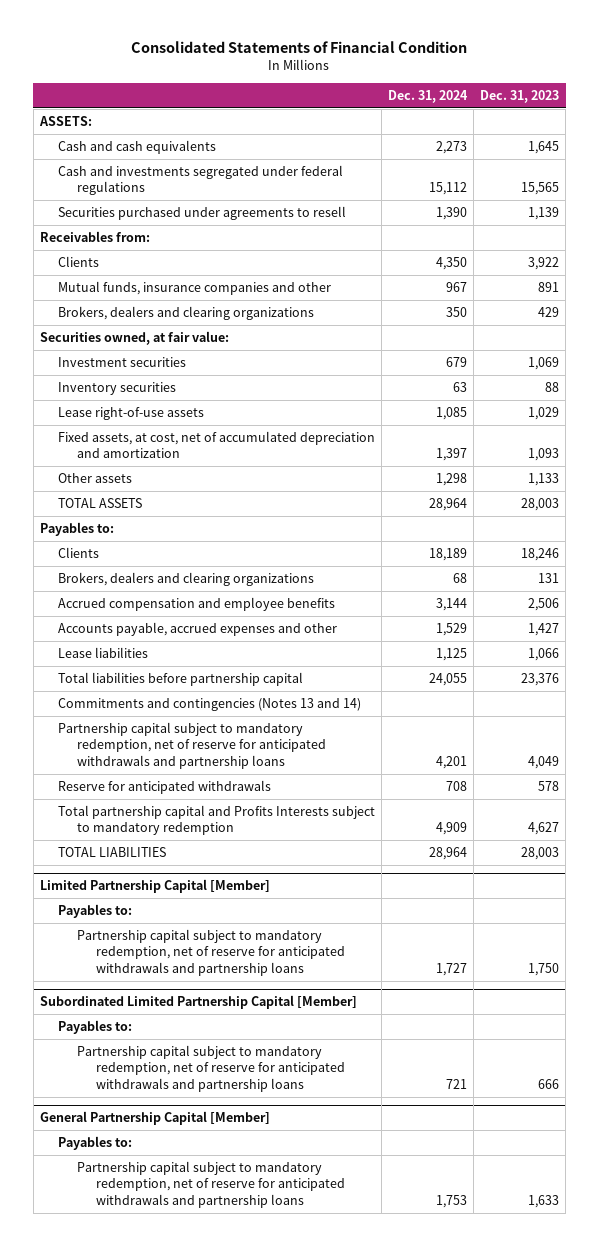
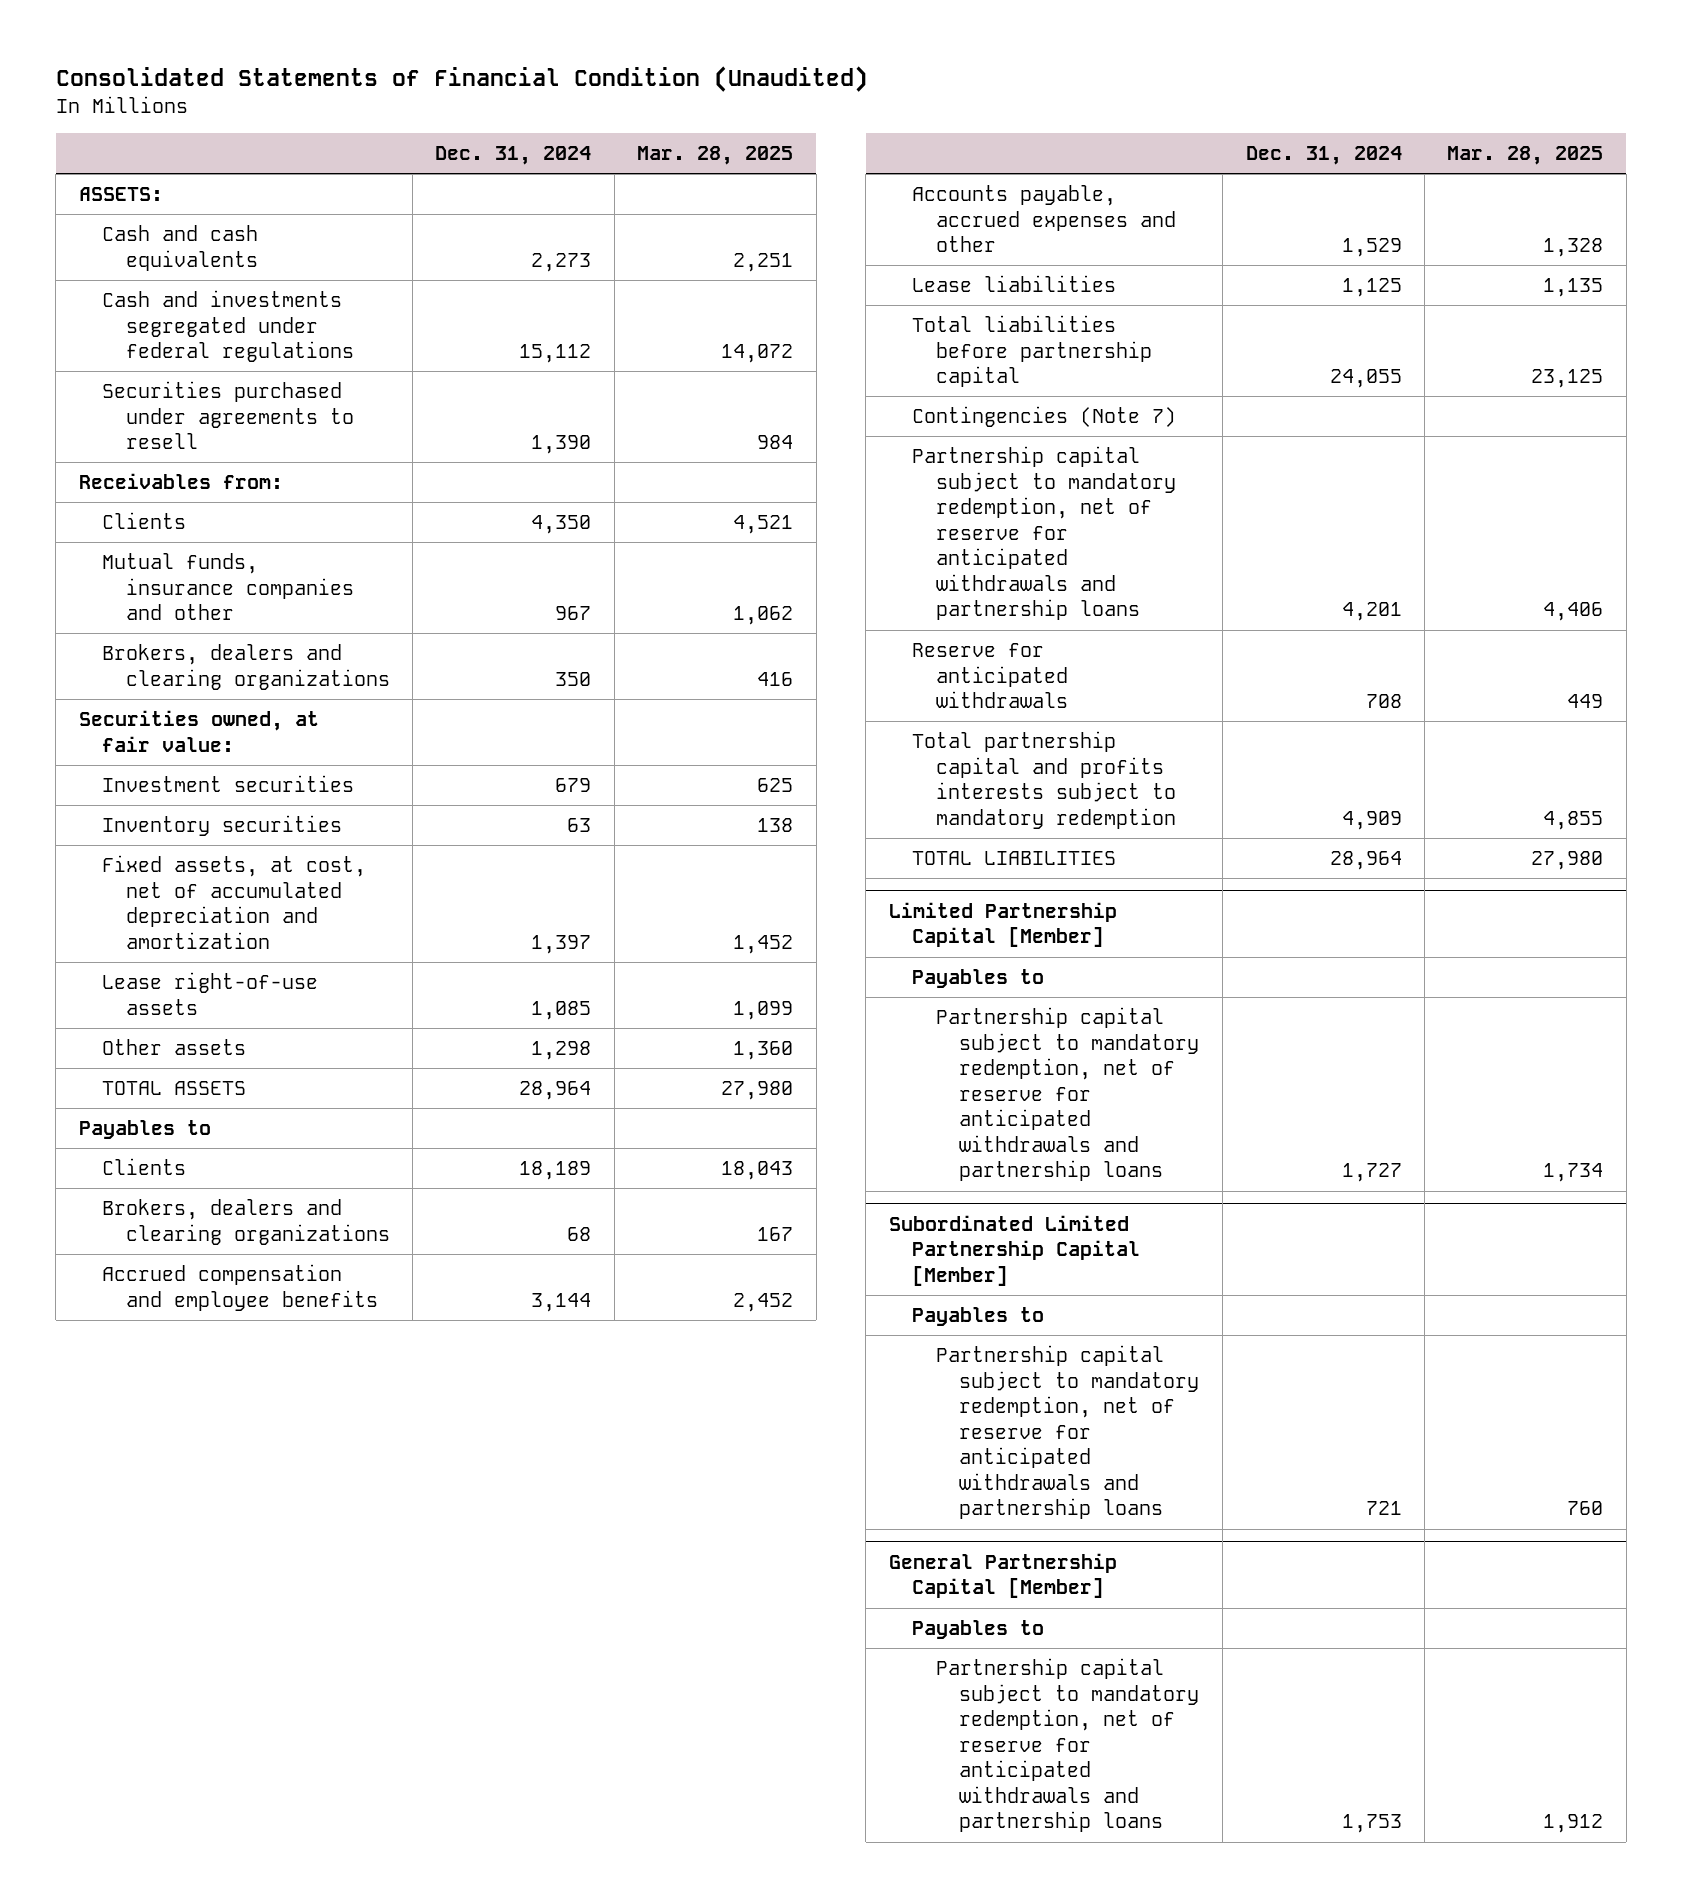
- Consolidated Statements of Financial Condition
+ Consolidated Statements of Financial Condition (Unaudited)
- | Dec. 31, 2024 | Dec. 31, 2023
+ | Dec. 31, 2024 | Mar. 28, 2025
moved down: Lease right-of-use assets | 1,085 | 1,099
- Payables to:
+ Payables to
- Commitments and contingencies (Notes 13 and 14)
+ Contingencies (Note 7)
- Total partnership capital and Profits Interests subject to mandatory redemption | 4,909 | 4,627
+ Total partnership capital and profits interests subject to mandatory redemption | 4,909 | 4,855
@ Limited Partnership Capital [Member]
- Payables to:
+ Payables to
@ Subordinated Limited Partnership Capital [Member]
- Payables to:
+ Payables to
@ General Partnership Capital [Member]
- Payables to:
+ Payables to

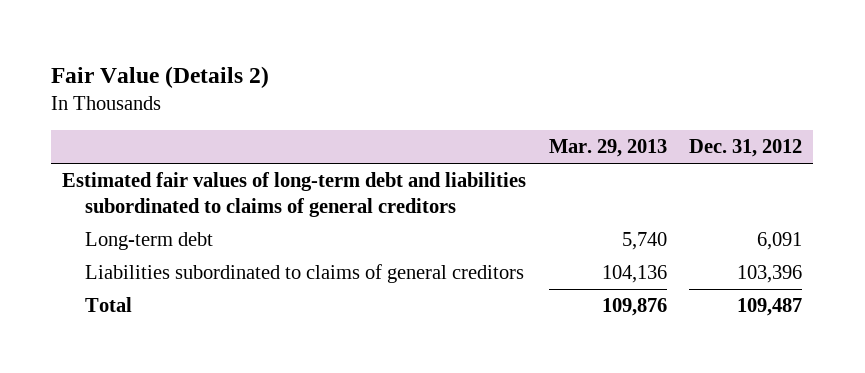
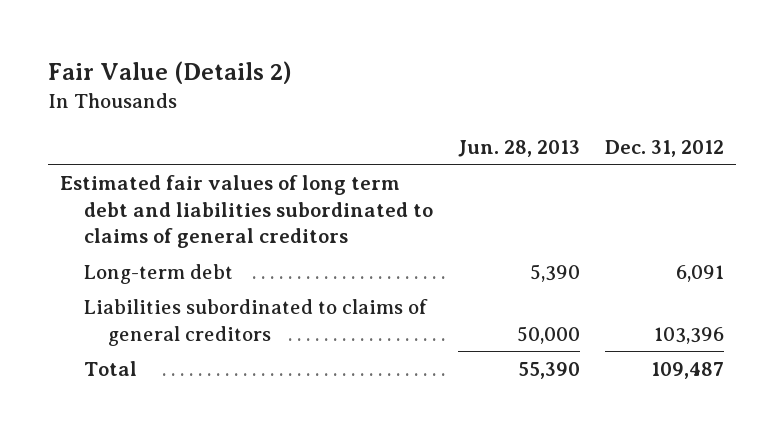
- | Mar. 29, 2013 | Dec. 31, 2012
+ | Jun. 28, 2013 | Dec. 31, 2012
- Estimated fair values of long-term debt and liabilities subordinated to claims of general creditors
+ Estimated fair values of long term debt and liabilities subordinated to claims of general creditors

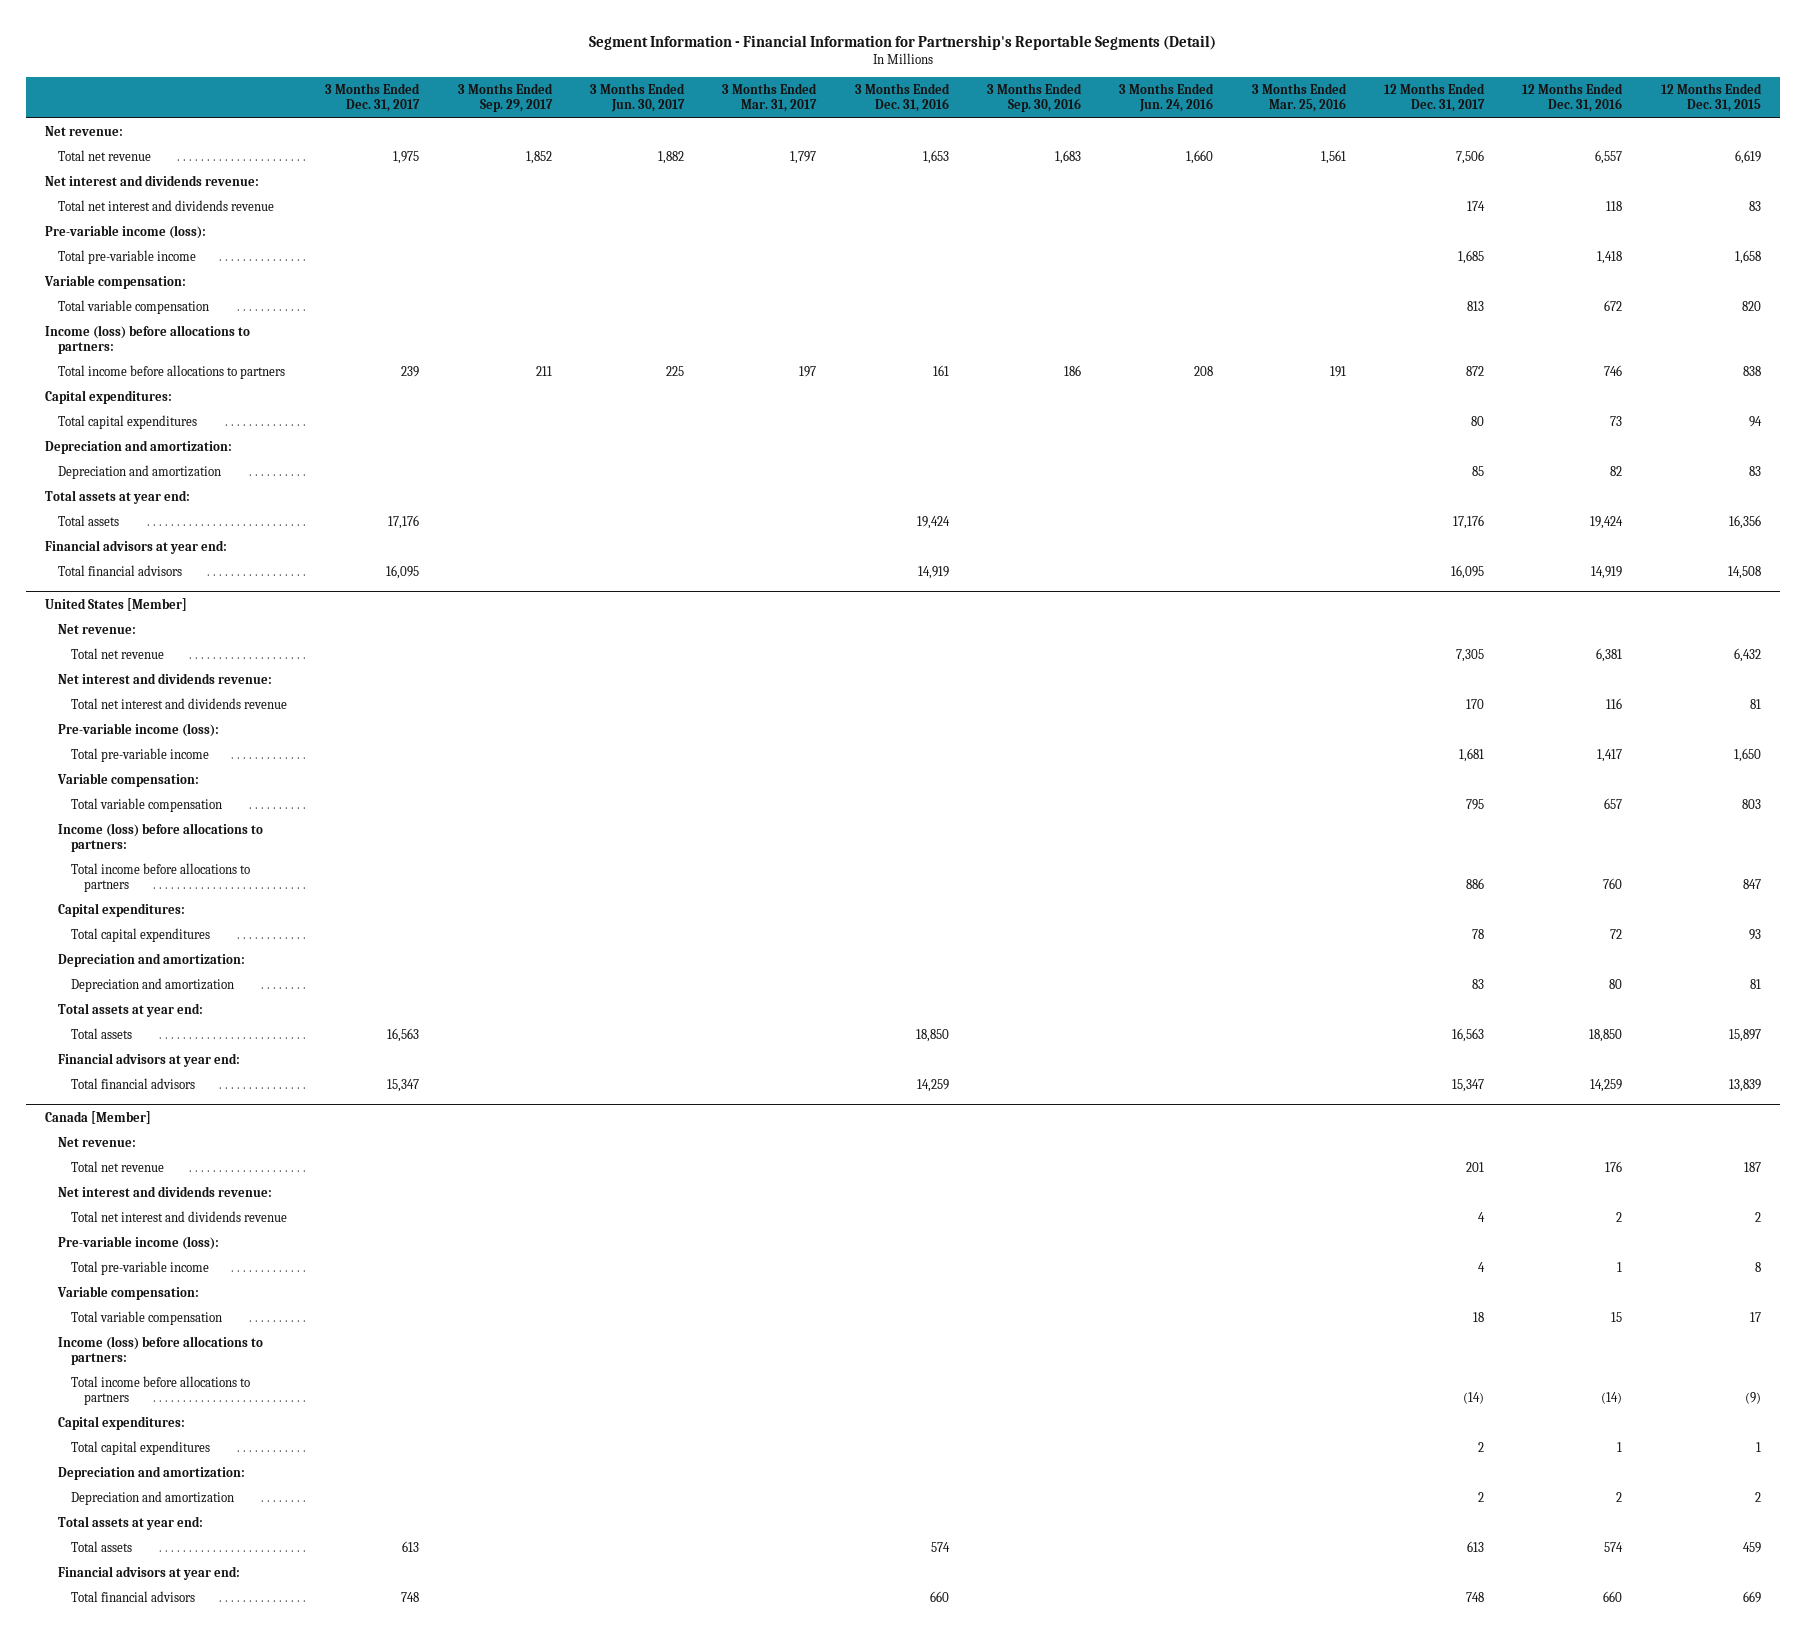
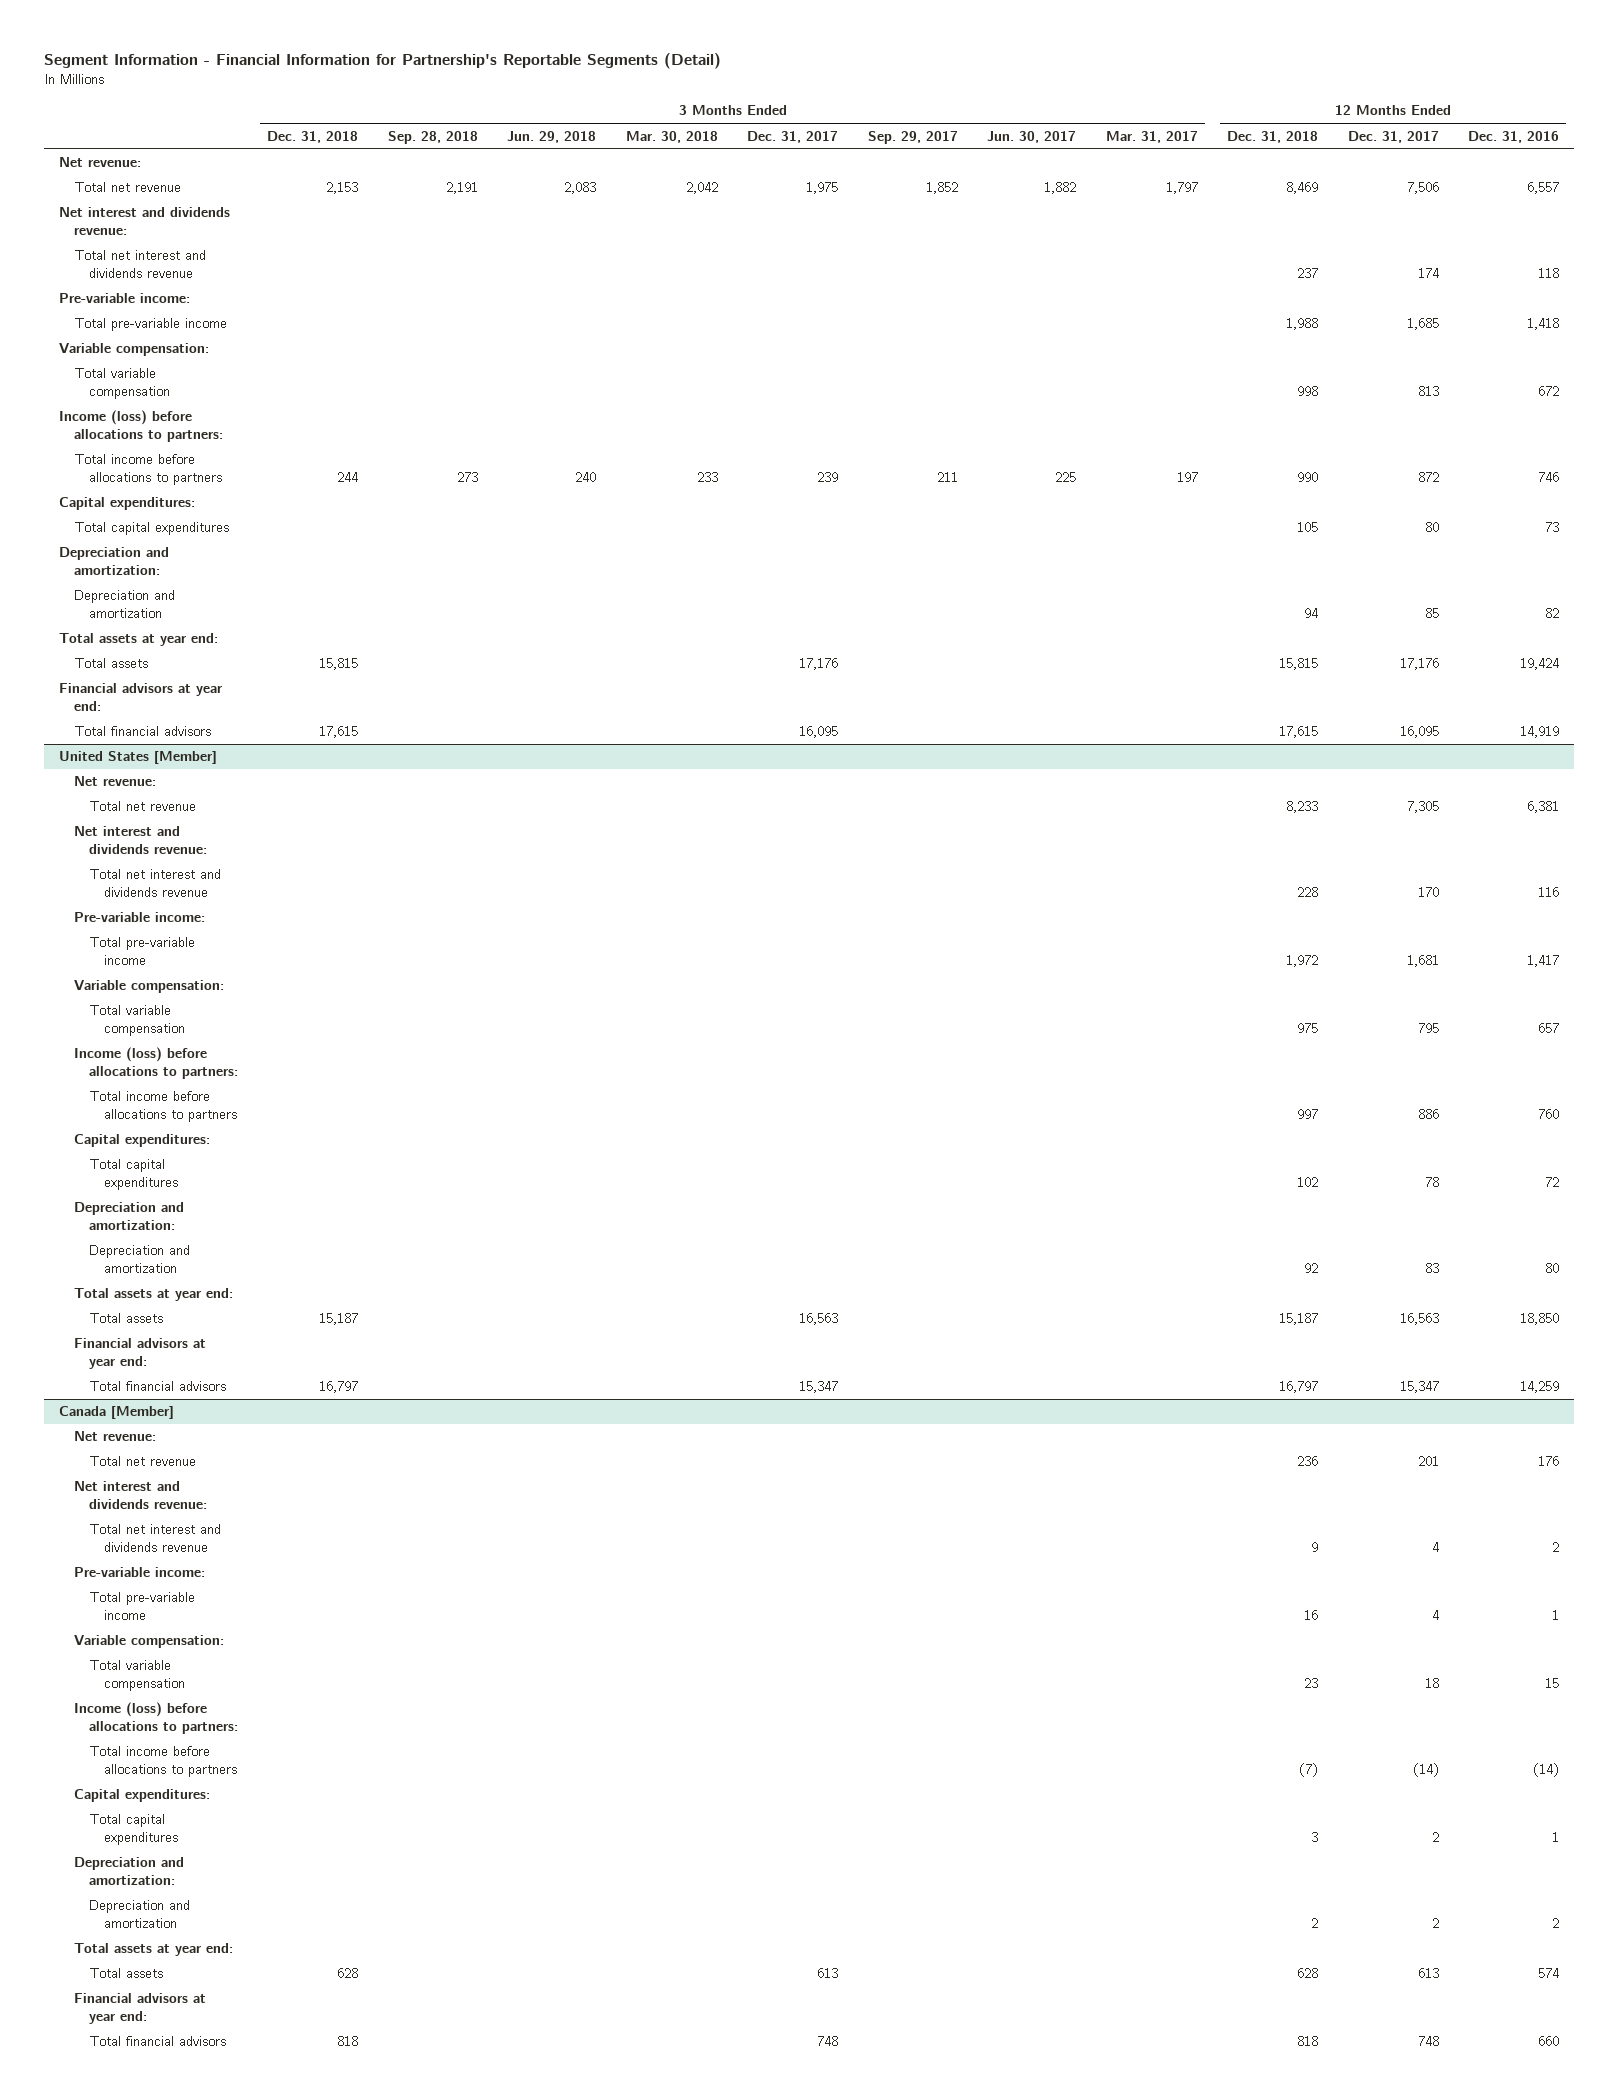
- | 3 Months Ended Dec. 31, 2017 | 3 Months Ended Sep. 29, 2017 | 3 Months Ended Jun. 30, 2017 | 3 Months Ended Mar. 31, 2017 | 3 Months Ended Dec. 31, 2016 | 3 Months Ended Sep. 30, 2016 | 3 Months Ended Jun. 24, 2016 | 3 Months Ended Mar. 25, 2016 | 12 Months Ended Dec. 31, 2017 | 12 Months Ended Dec. 31, 2016 | 12 Months Ended Dec. 31, 2015
+ | 3 Months Ended Dec. 31, 2018 | 3 Months Ended Sep. 28, 2018 | 3 Months Ended Jun. 29, 2018 | 3 Months Ended Mar. 30, 2018 | 3 Months Ended Dec. 31, 2017 | 3 Months Ended Sep. 29, 2017 | 3 Months Ended Jun. 30, 2017 | 3 Months Ended Mar. 31, 2017 | 12 Months Ended Dec. 31, 2018 | 12 Months Ended Dec. 31, 2017 | 12 Months Ended Dec. 31, 2016
- Pre-variable income (loss):
+ Pre-variable income:
@ United States [Member]
- Pre-variable income (loss):
+ Pre-variable income:
@ Canada [Member]
- Pre-variable income (loss):
+ Pre-variable income:

